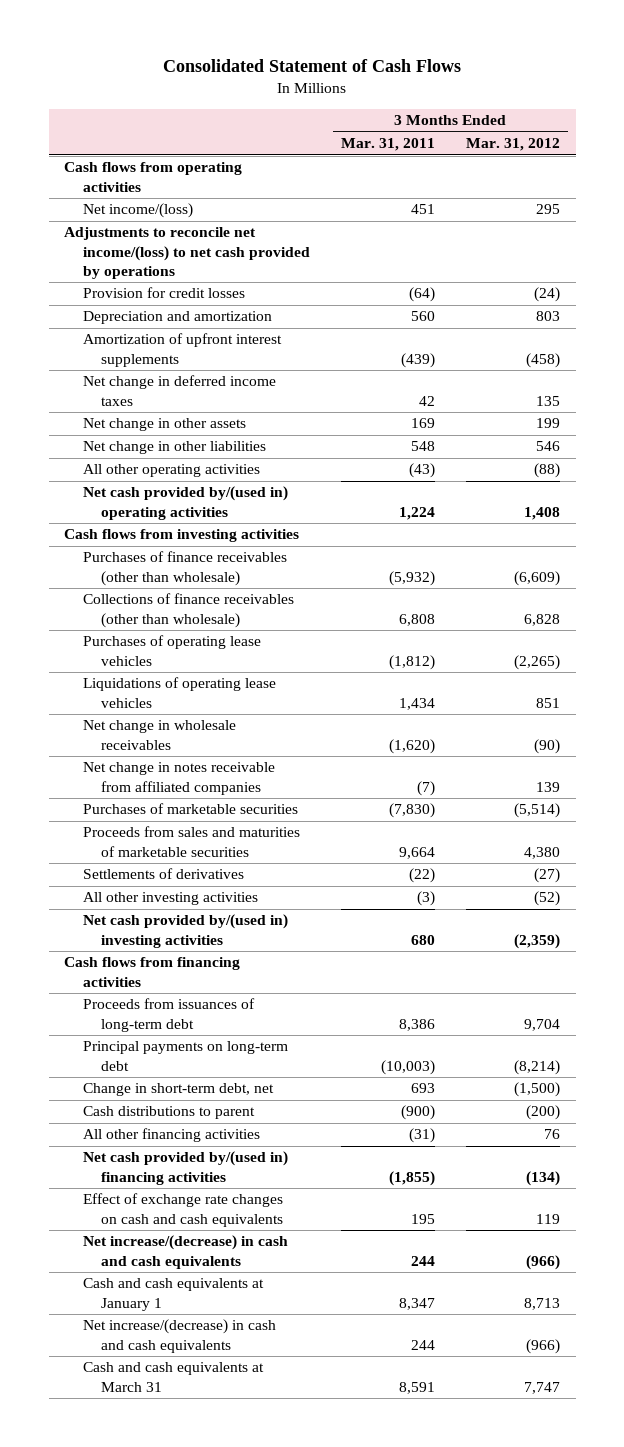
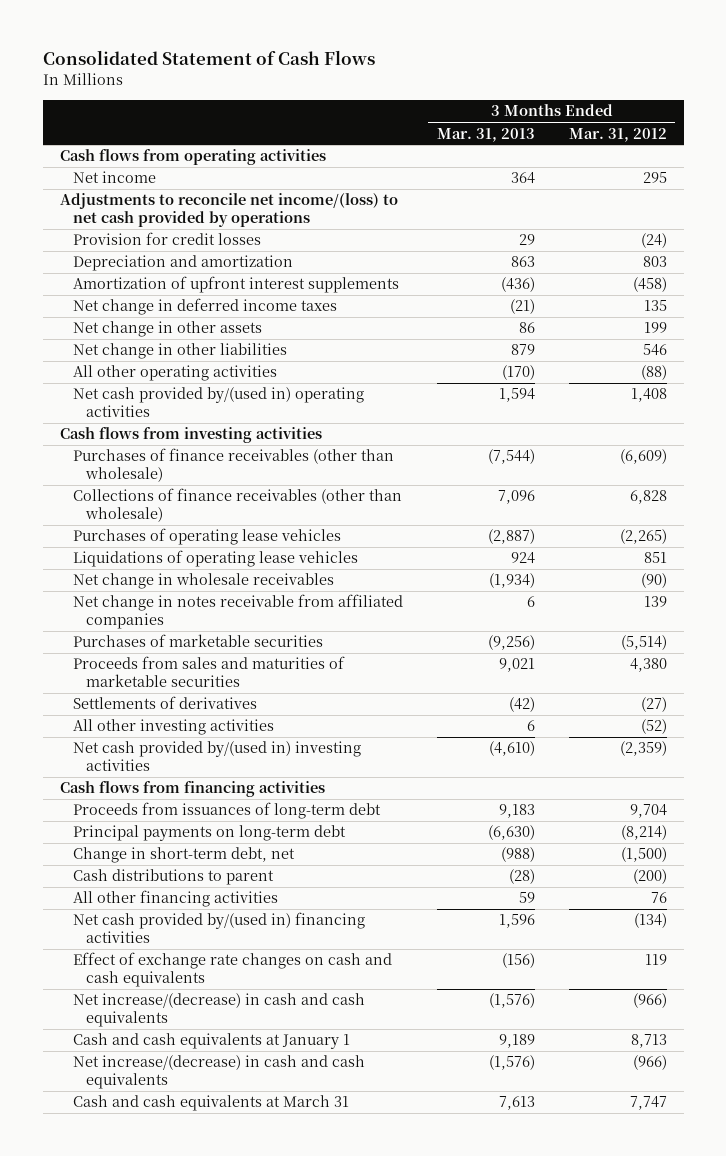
- | 3 Months Ended Mar. 31, 2011 | 3 Months Ended Mar. 31, 2012
+ | 3 Months Ended Mar. 31, 2013 | 3 Months Ended Mar. 31, 2012
- Net income/(loss) | 451 | 295
+ Net income | 364 | 295

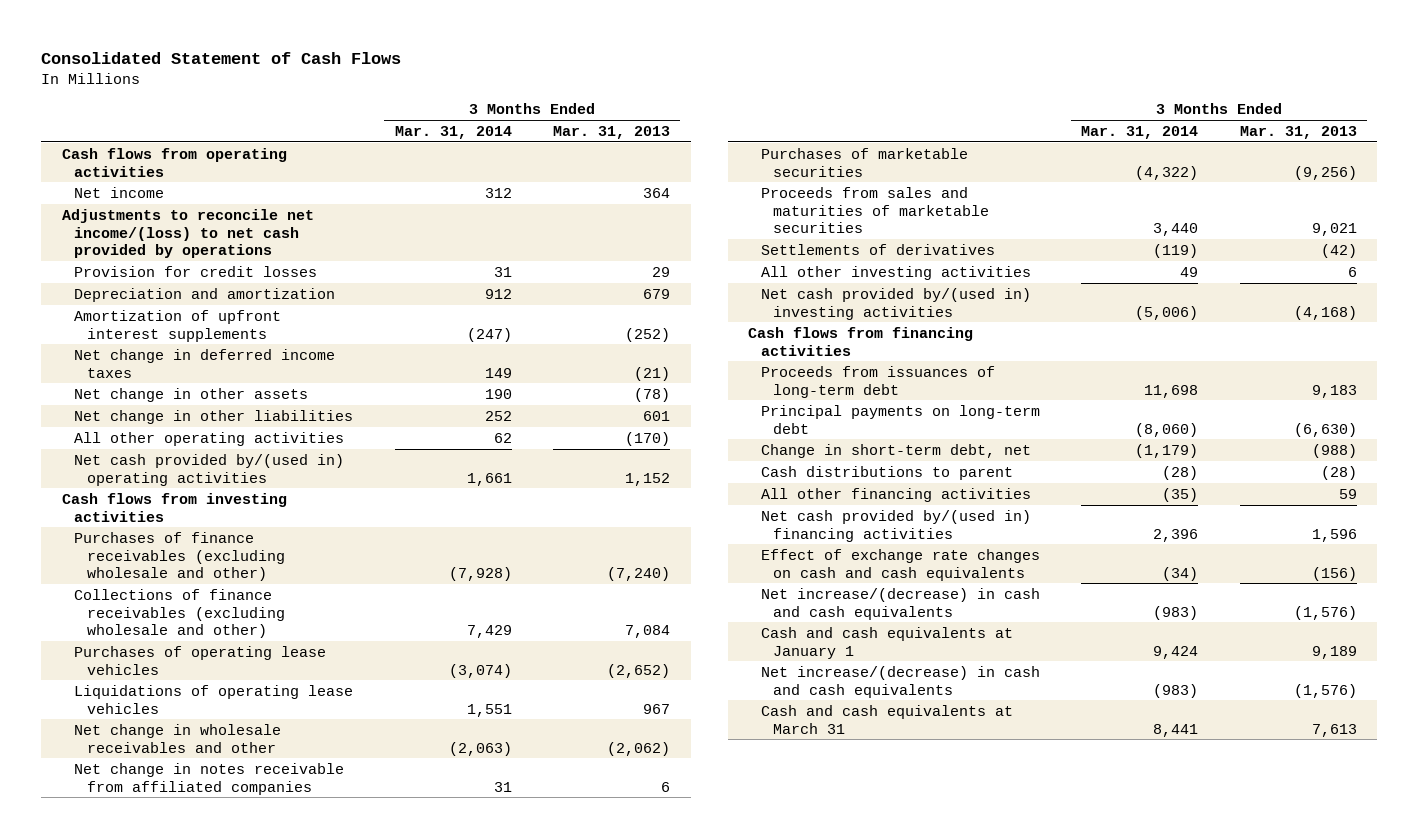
- | 3 Months Ended Mar. 31, 2013 | 3 Months Ended Mar. 31, 2012
+ | 3 Months Ended Mar. 31, 2014 | 3 Months Ended Mar. 31, 2013
- Depreciation and amortization | 863 | 803
- Amortization of upfront interest supplements | (436) | (458)
+ Depreciation and amortization | 912 | 679
+ Amortization of upfront interest supplements | (247) | (252)
- Net change in other assets | 86 | 199
- Net change in other liabilities | 879 | 546
+ Net change in other assets | 190 | (78)
+ Net change in other liabilities | 252 | 601
- Net cash provided by/(used in) operating activities | 1,594 | 1,408
+ Net cash provided by/(used in) operating activities | 1,661 | 1,152
- Purchases of finance receivables (other than wholesale) | (7,544) | (6,609)
- Collections of finance receivables (other than wholesale) | 7,096 | 6,828
- Purchases of operating lease vehicles | (2,887) | (2,265)
- Liquidations of operating lease vehicles | 924 | 851
- Net change in wholesale receivables | (1,934) | (90)
+ Purchases of finance receivables (excluding wholesale and other) | (7,928) | (7,240)
+ Collections of finance receivables (excluding wholesale and other) | 7,429 | 7,084
+ Purchases of operating lease vehicles | (3,074) | (2,652)
+ Liquidations of operating lease vehicles | 1,551 | 967
+ Net change in wholesale receivables and other | (2,063) | (2,062)
- Net cash provided by/(used in) investing activities | (4,610) | (2,359)
+ Net cash provided by/(used in) investing activities | (5,006) | (4,168)

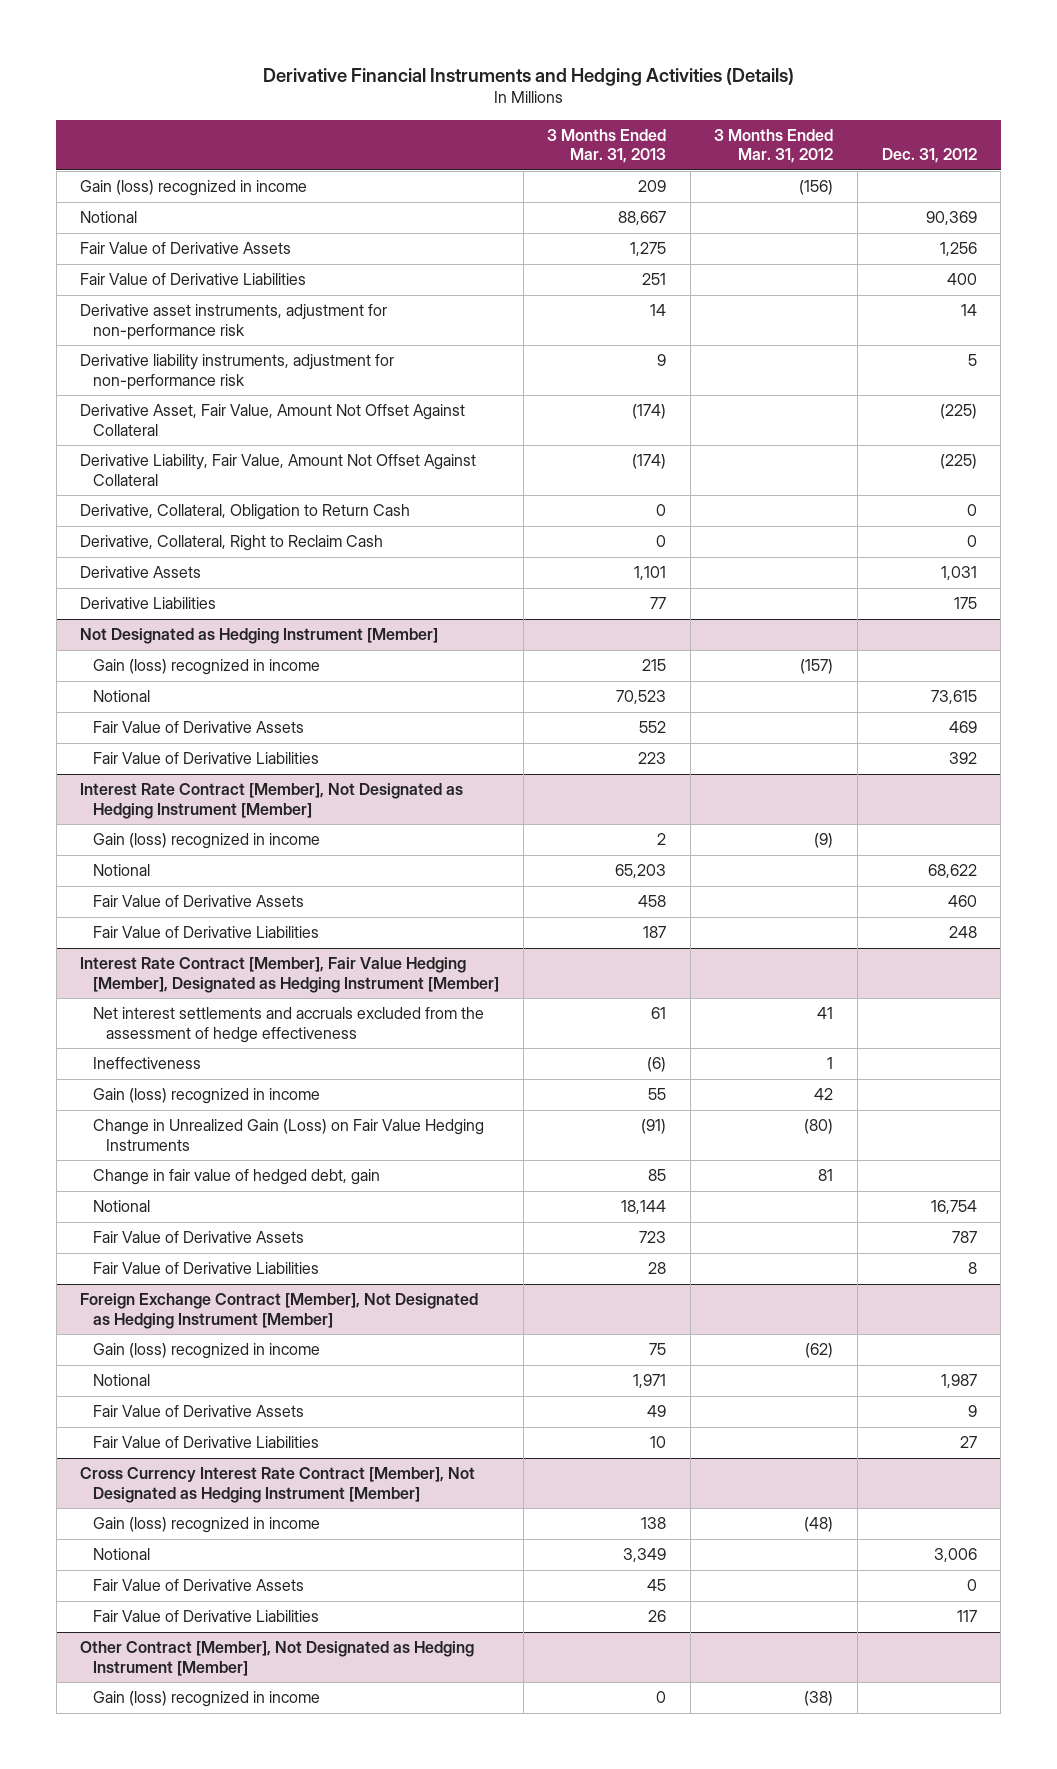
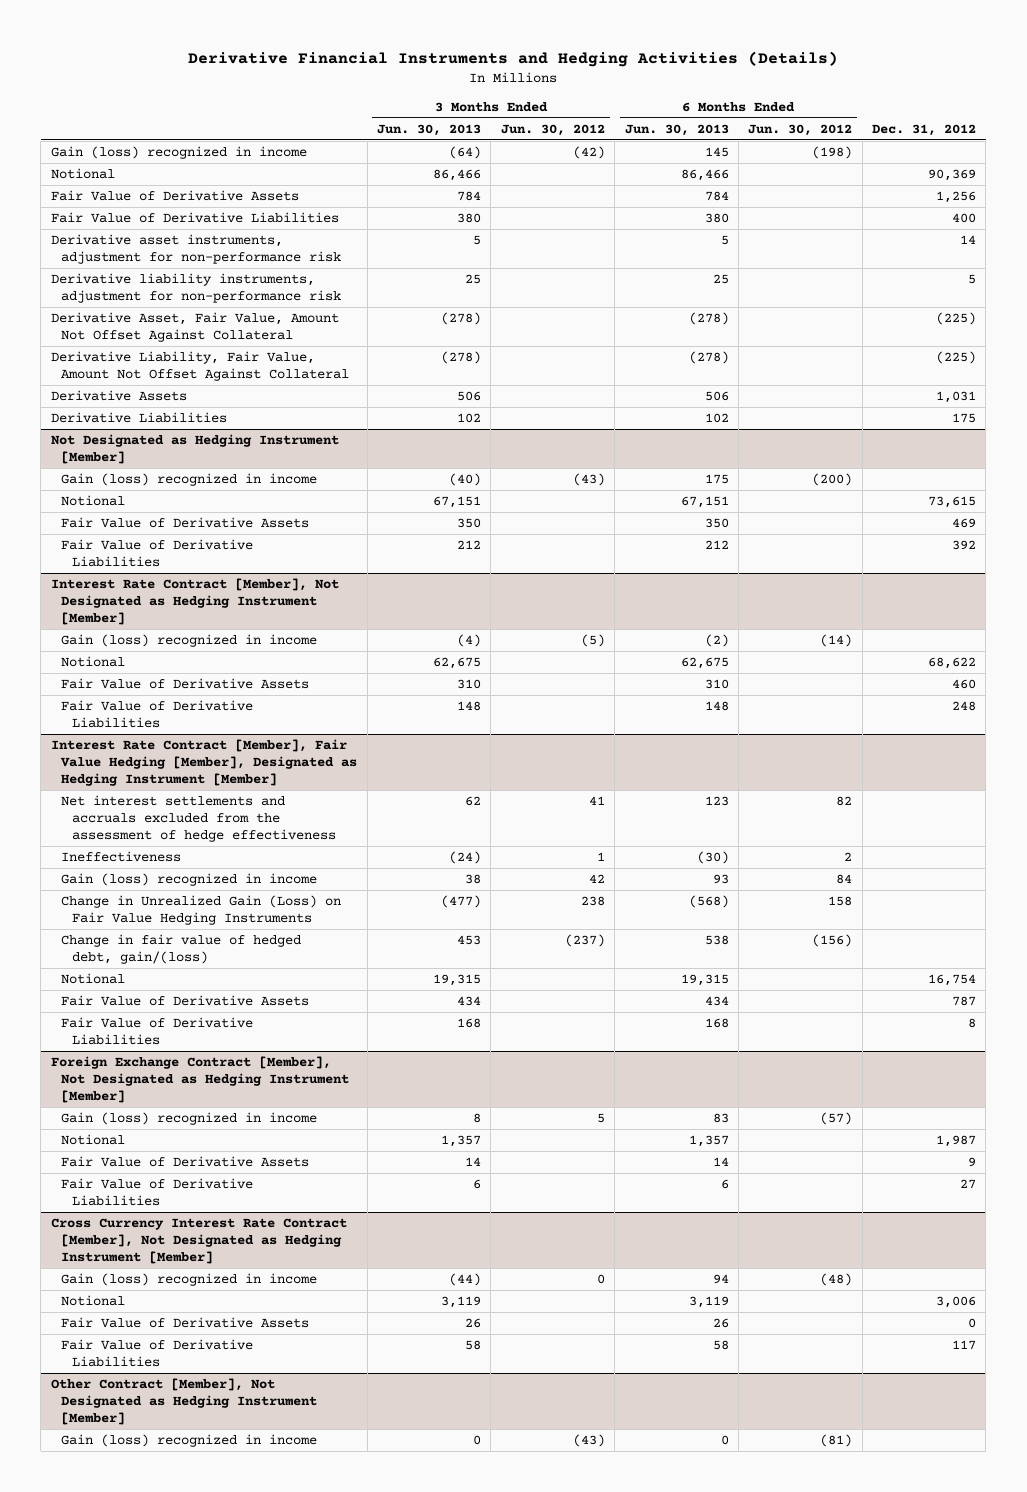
- | 3 Months Ended Mar. 31, 2013 | 3 Months Ended Mar. 31, 2012 | Dec. 31, 2012
+ | 3 Months Ended Jun. 30, 2013 | 3 Months Ended Jun. 30, 2012 | 6 Months Ended Jun. 30, 2013 | 6 Months Ended Jun. 30, 2012 | Dec. 31, 2012
- Derivative, Collateral, Obligation to Return Cash | 0 | | 0
- Derivative, Collateral, Right to Reclaim Cash | 0 | | 0
@ Interest Rate Contract [Member], Fair Value Hedging [Member], Designated as Hedging Instrument [Member]
- Change in fair value of hedged debt, gain | 85 | 81 |
+ Change in fair value of hedged debt, gain/(loss) | 453 | (237) | 538 | (156) |

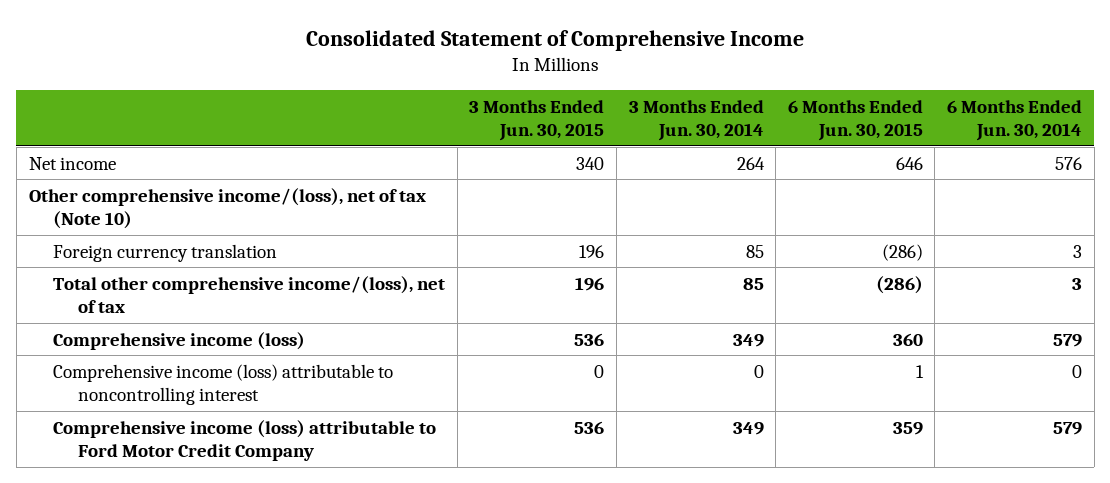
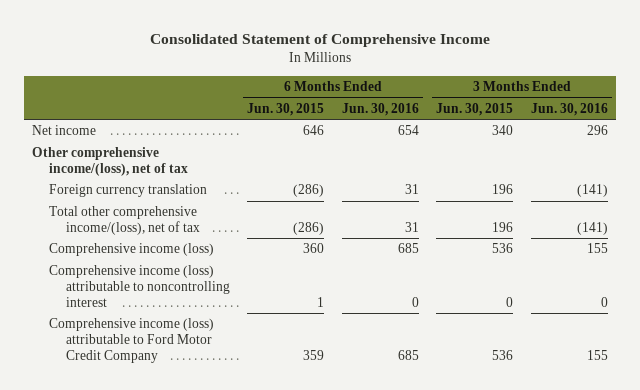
- | 3 Months Ended Jun. 30, 2015 | 3 Months Ended Jun. 30, 2014 | 6 Months Ended Jun. 30, 2015 | 6 Months Ended Jun. 30, 2014
+ | 6 Months Ended Jun. 30, 2015 | 6 Months Ended Jun. 30, 2016 | 3 Months Ended Jun. 30, 2015 | 3 Months Ended Jun. 30, 2016
- Other comprehensive income/(loss), net of tax (Note 10)
+ Other comprehensive income/(loss), net of tax

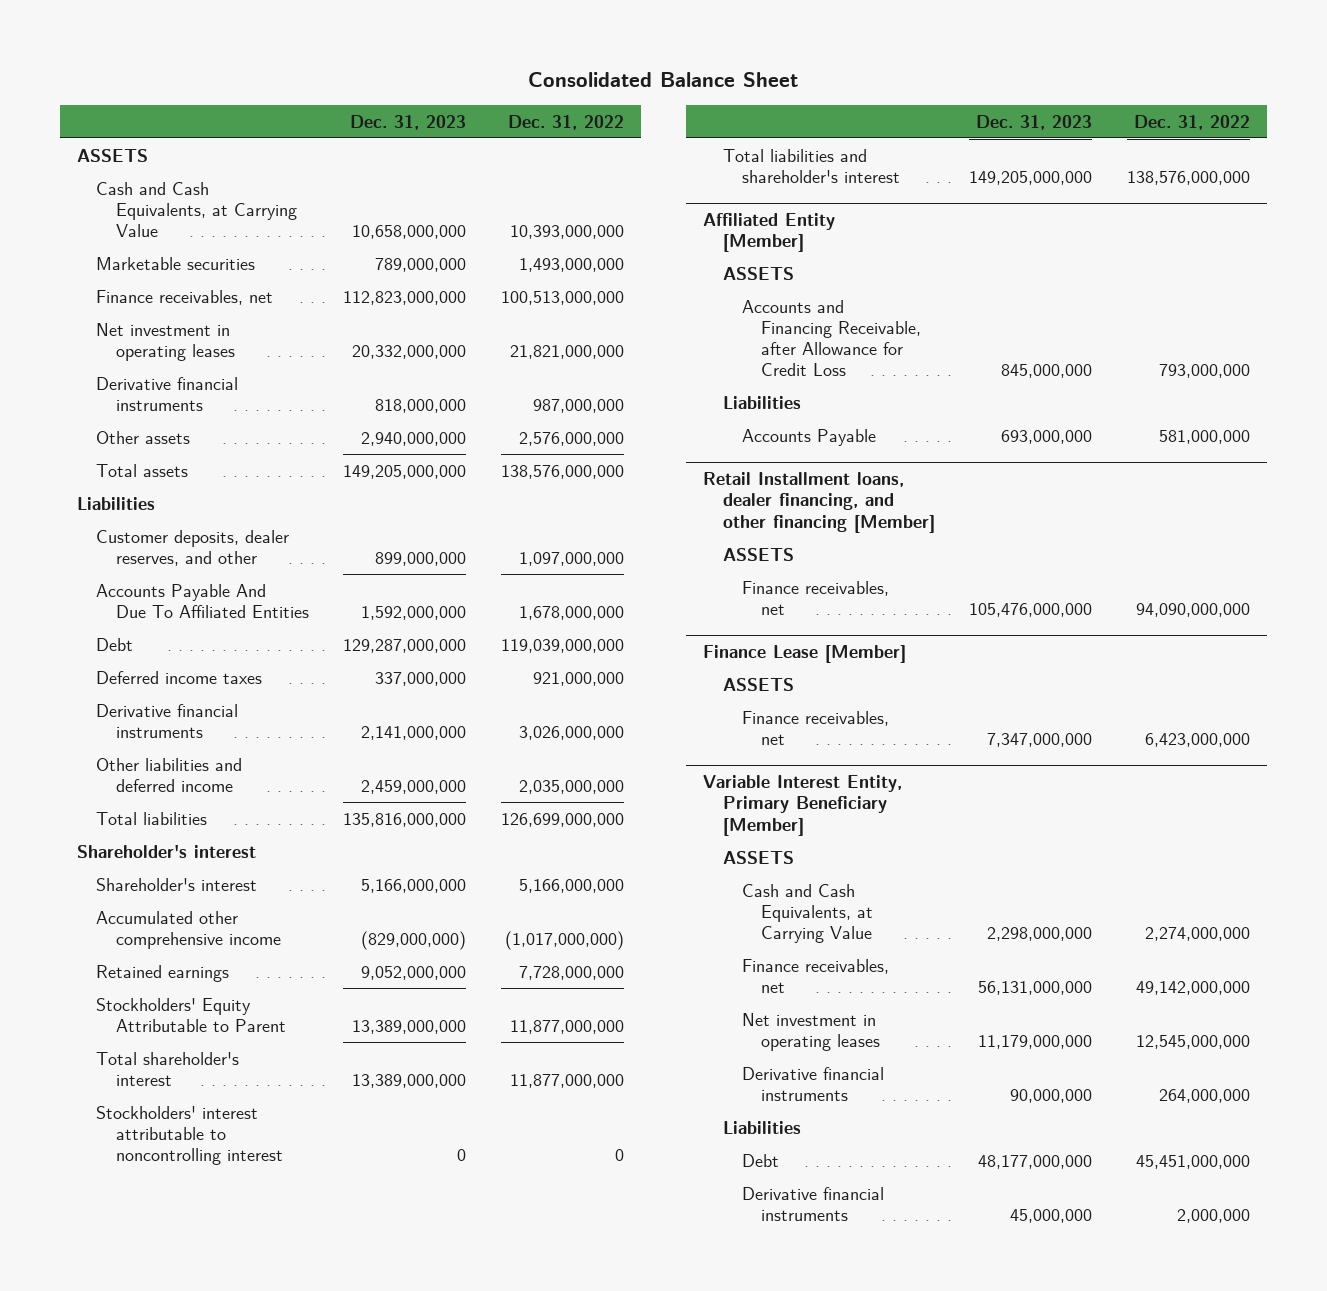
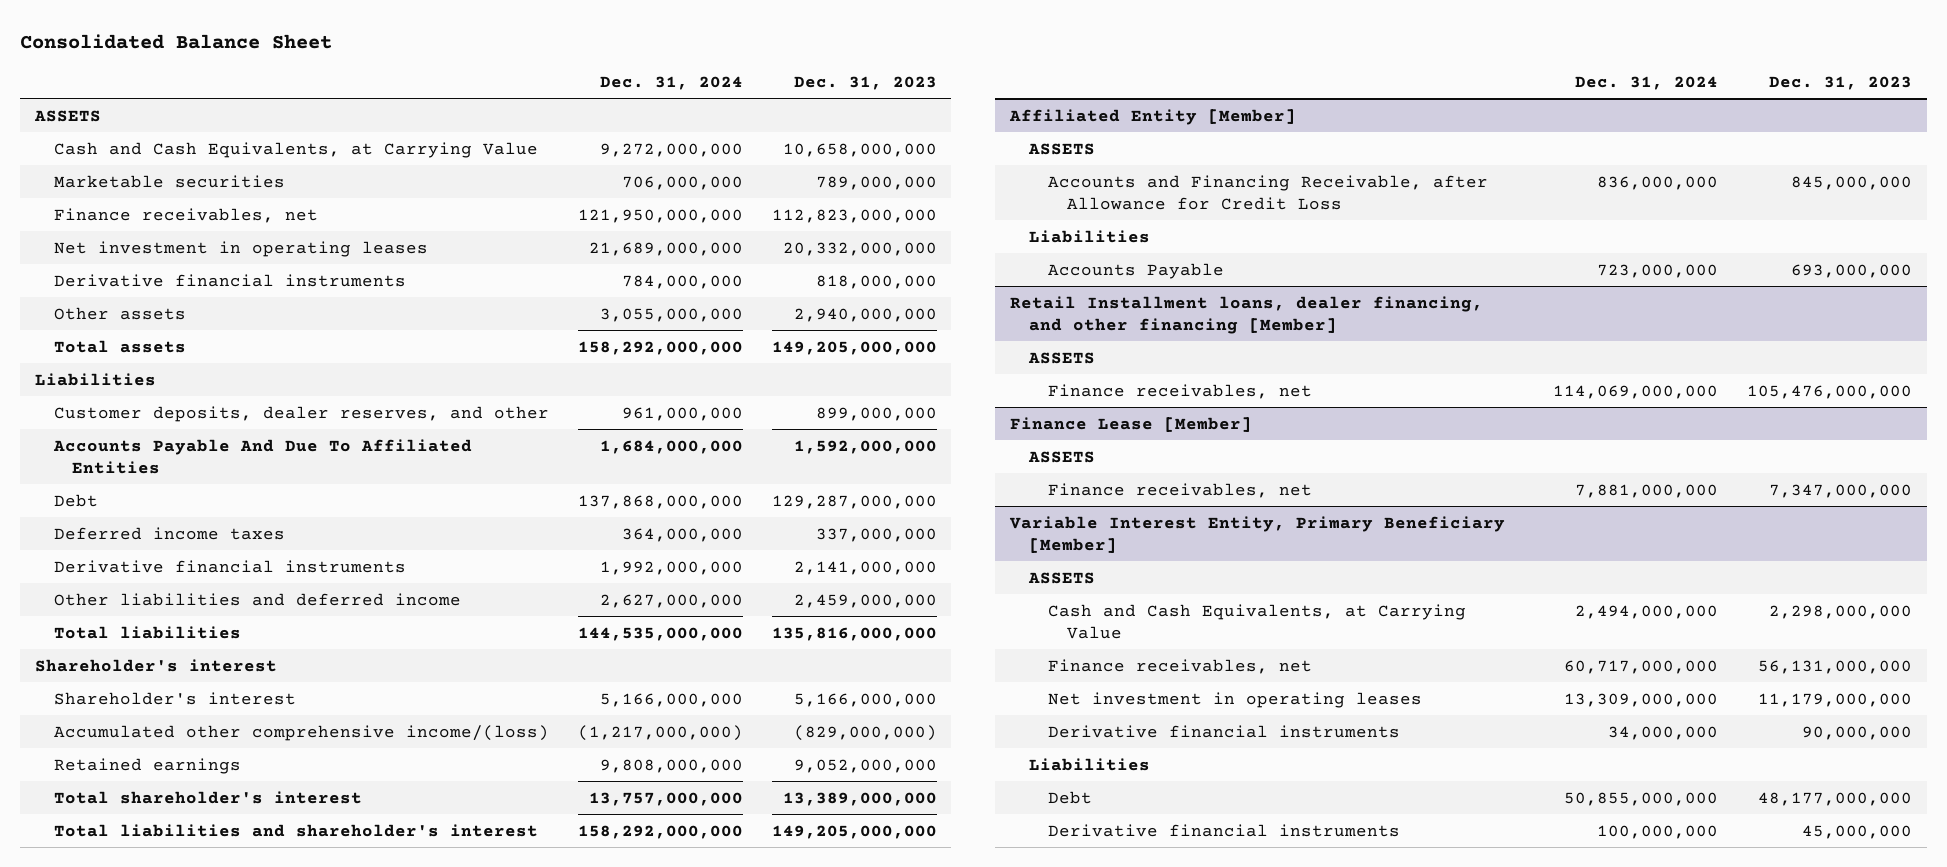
- | Dec. 31, 2023 | Dec. 31, 2022
+ | Dec. 31, 2024 | Dec. 31, 2023
- Accumulated other comprehensive income | (829,000,000) | (1,017,000,000)
+ Accumulated other comprehensive income/(loss) | (1,217,000,000) | (829,000,000)
- Stockholders' Equity Attributable to Parent | 13,389,000,000 | 11,877,000,000
- Stockholders' interest attributable to noncontrolling interest | 0 | 0

